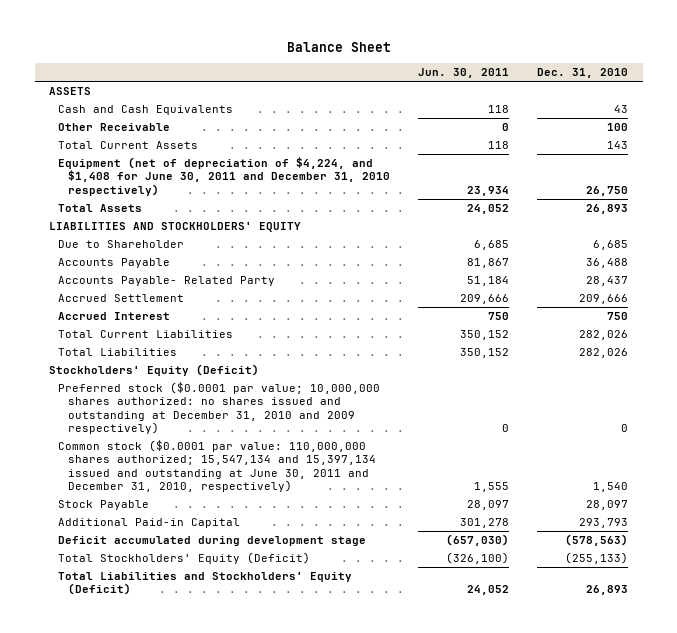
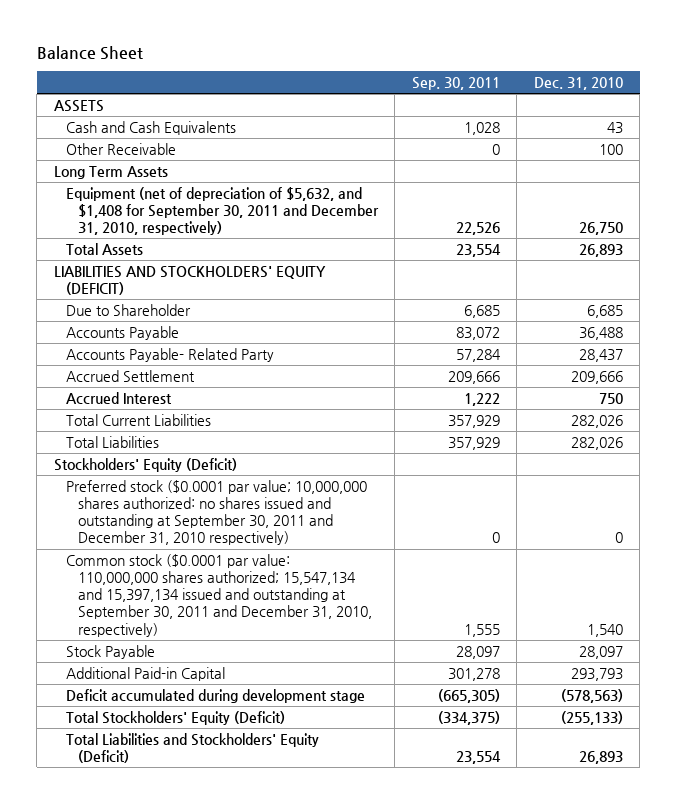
- | Jun. 30, 2011 | Dec. 31, 2010
+ | Sep. 30, 2011 | Dec. 31, 2010
- Total Current Assets | 118 | 143
- Equipment (net of depreciation of $4,224, and $1,408 for June 30, 2011 and December 31, 2010 respectively) | 23,934 | 26,750
+ Long Term Assets
+ Equipment (net of depreciation of $5,632, and $1,408 for September 30, 2011 and December 31, 2010, respectively) | 22,526 | 26,750
- LIABILITIES AND STOCKHOLDERS' EQUITY
+ LIABILITIES AND STOCKHOLDERS' EQUITY (DEFICIT)
- Preferred stock ($0.0001 par value; 10,000,000 shares authorized: no shares issued and outstanding at December 31, 2010 and 2009 respectively) | 0 | 0
- Common stock ($0.0001 par value: 110,000,000 shares authorized; 15,547,134 and 15,397,134 issued and outstanding at June 30, 2011 and December 31, 2010, respectively) | 1,555 | 1,540
+ Preferred stock ($0.0001 par value; 10,000,000 shares authorized: no shares issued and outstanding at September 30, 2011 and December 31, 2010 respectively) | 0 | 0
+ Common stock ($0.0001 par value: 110,000,000 shares authorized; 15,547,134 and 15,397,134 issued and outstanding at September 30, 2011 and December 31, 2010, respectively) | 1,555 | 1,540

